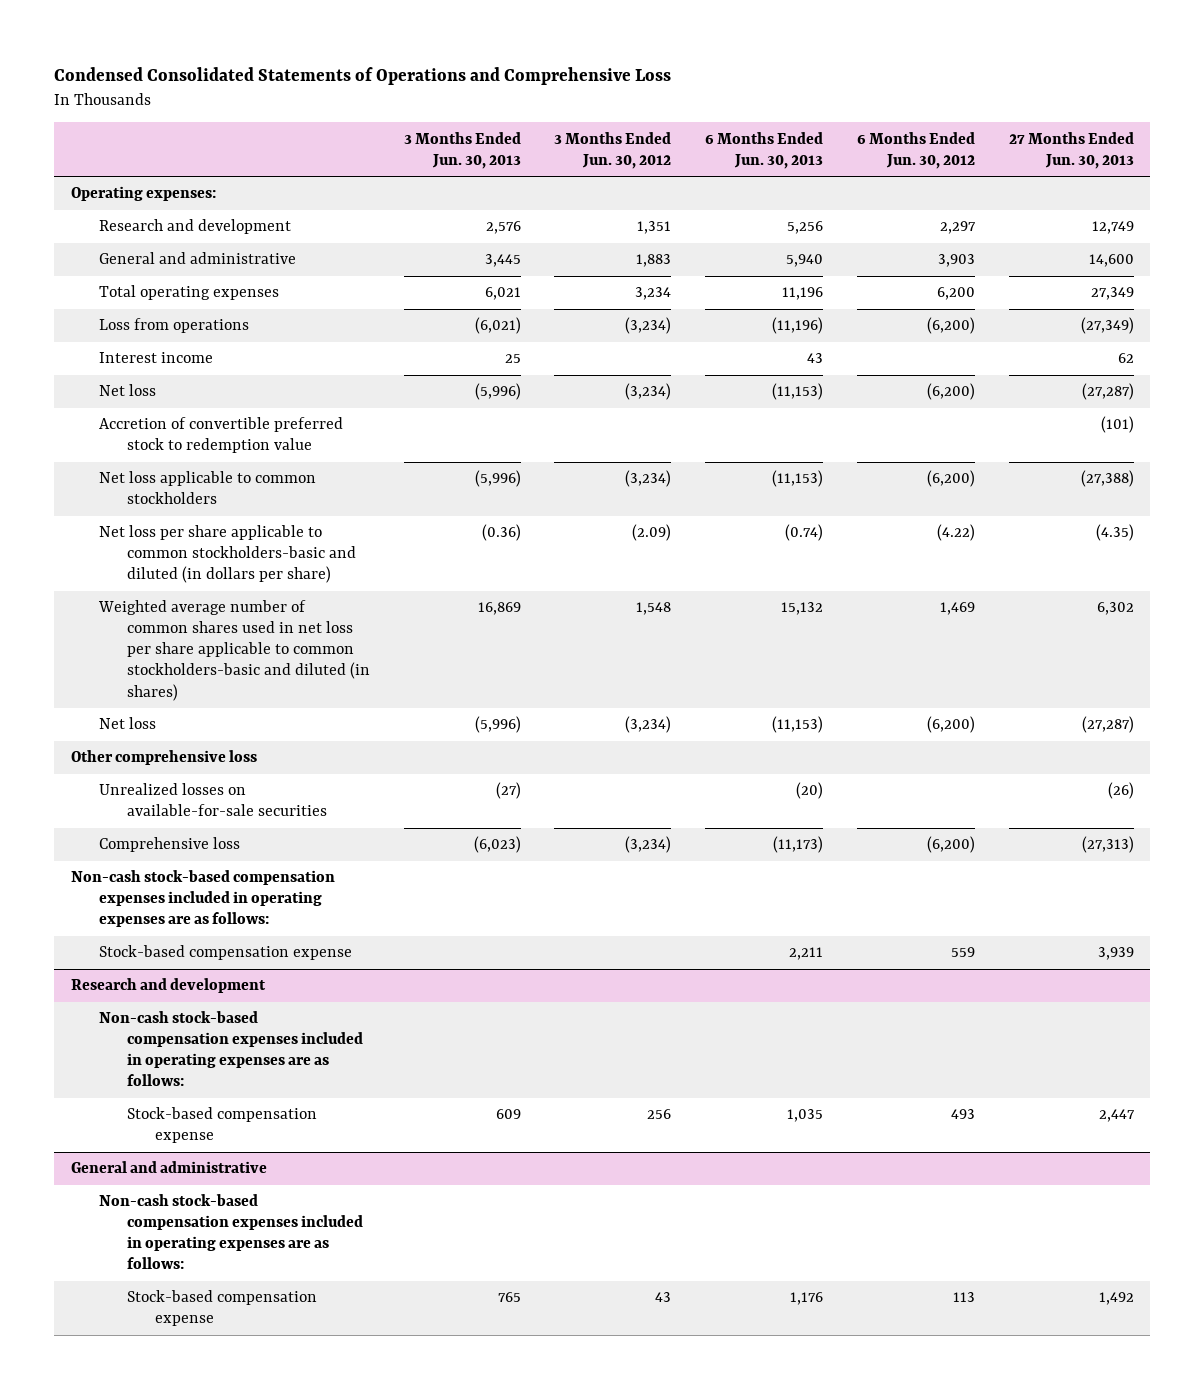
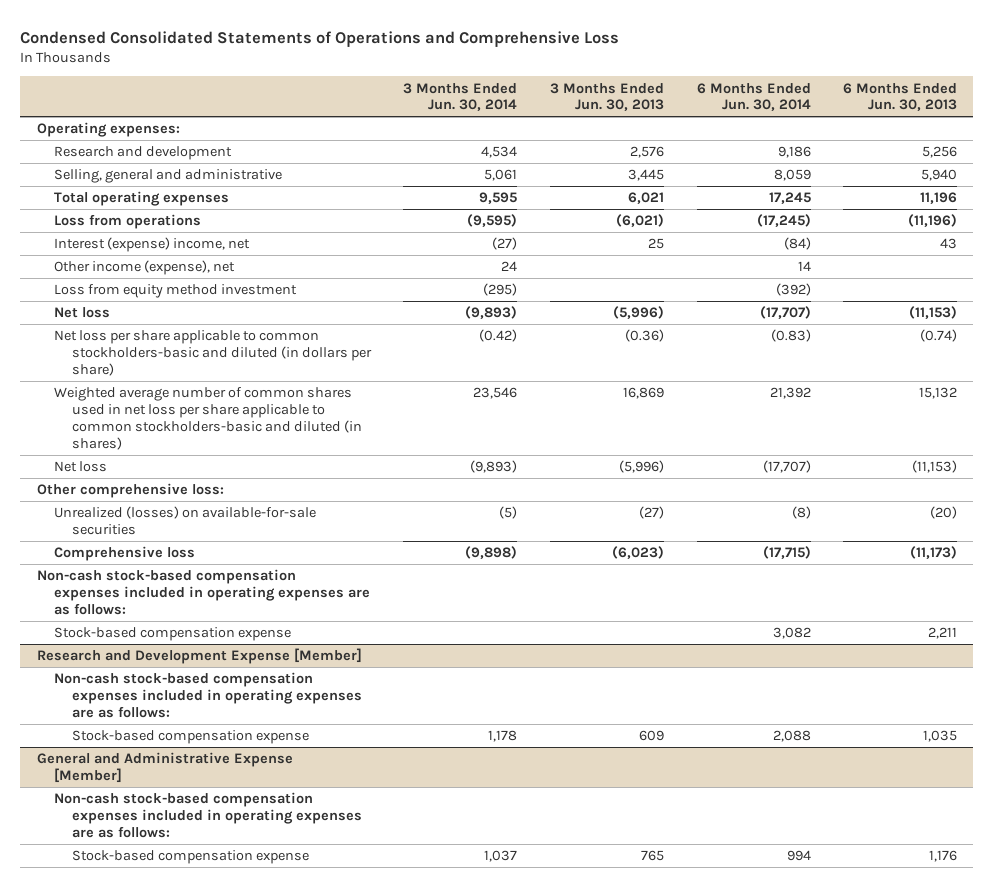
- | 3 Months Ended Jun. 30, 2013 | 3 Months Ended Jun. 30, 2012 | 6 Months Ended Jun. 30, 2013 | 6 Months Ended Jun. 30, 2012 | 27 Months Ended Jun. 30, 2013
+ | 3 Months Ended Jun. 30, 2014 | 3 Months Ended Jun. 30, 2013 | 6 Months Ended Jun. 30, 2014 | 6 Months Ended Jun. 30, 2013
- General and administrative | 3,445 | 1,883 | 5,940 | 3,903 | 14,600
+ Selling, general and administrative | 5,061 | 3,445 | 8,059 | 5,940
- Interest income | 25 | | 43 | | 62
+ Interest (expense) income, net | (27) | 25 | (84) | 43
+ Other income (expense), net | 24 | | 14 |
+ Loss from equity method investment | (295) | | (392) |
- Accretion of convertible preferred stock to redemption value | | | | | (101)
- Net loss applicable to common stockholders | (5,996) | (3,234) | (11,153) | (6,200) | (27,388)
- Other comprehensive loss
- Unrealized losses on available-for-sale securities | (27) | | (20) | | (26)
+ Other comprehensive loss:
+ Unrealized (losses) on available-for-sale securities | (5) | (27) | (8) | (20)
- Research and development
+ Research and Development Expense [Member]
- General and administrative
+ General and Administrative Expense [Member]

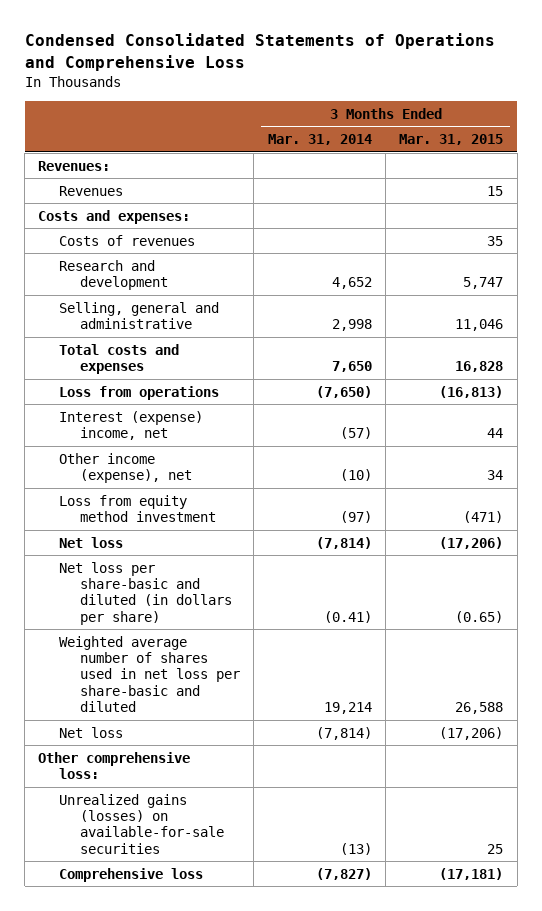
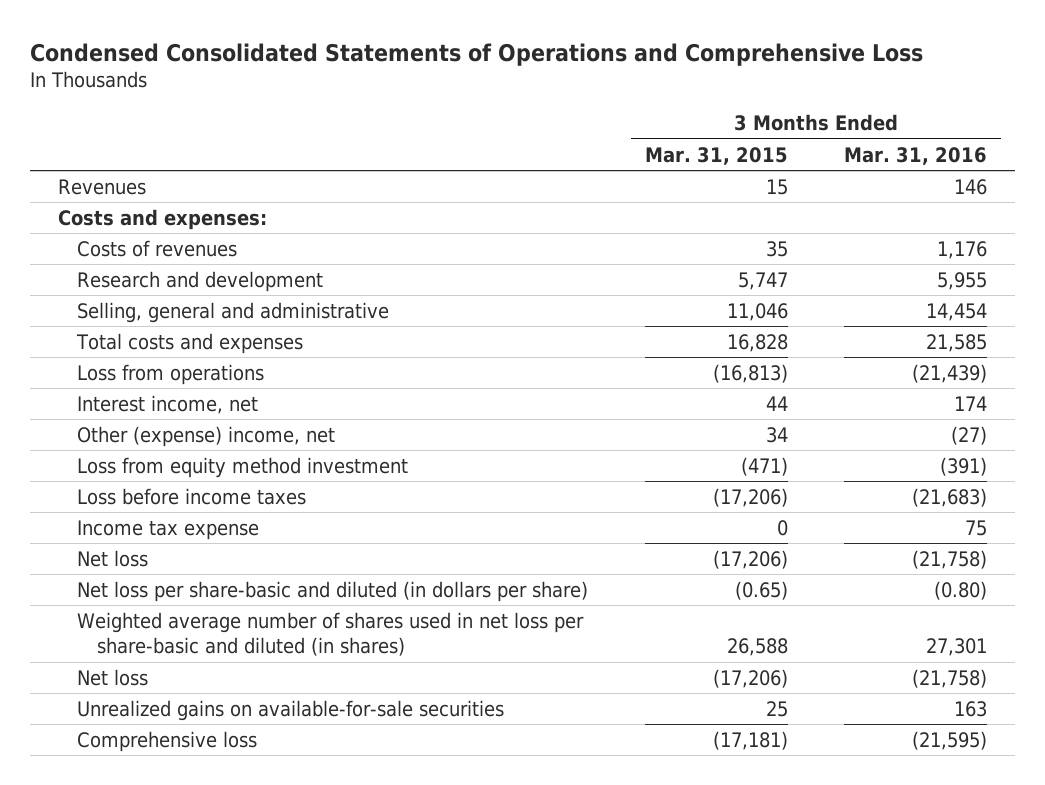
- | 3 Months Ended Mar. 31, 2014 | 3 Months Ended Mar. 31, 2015
+ | 3 Months Ended Mar. 31, 2015 | 3 Months Ended Mar. 31, 2016
- Revenues:
- Interest (expense) income, net | (57) | 44
- Other income (expense), net | (10) | 34
+ Interest income, net | 44 | 174
+ Other (expense) income, net | 34 | (27)
+ Loss before income taxes | (17,206) | (21,683)
+ Income tax expense | 0 | 75
- Weighted average number of shares used in net loss per share-basic and diluted | 19,214 | 26,588
+ Weighted average number of shares used in net loss per share-basic and diluted (in shares) | 26,588 | 27,301
- Other comprehensive loss:
- Unrealized gains (losses) on available-for-sale securities | (13) | 25
+ Unrealized gains on available-for-sale securities | 25 | 163

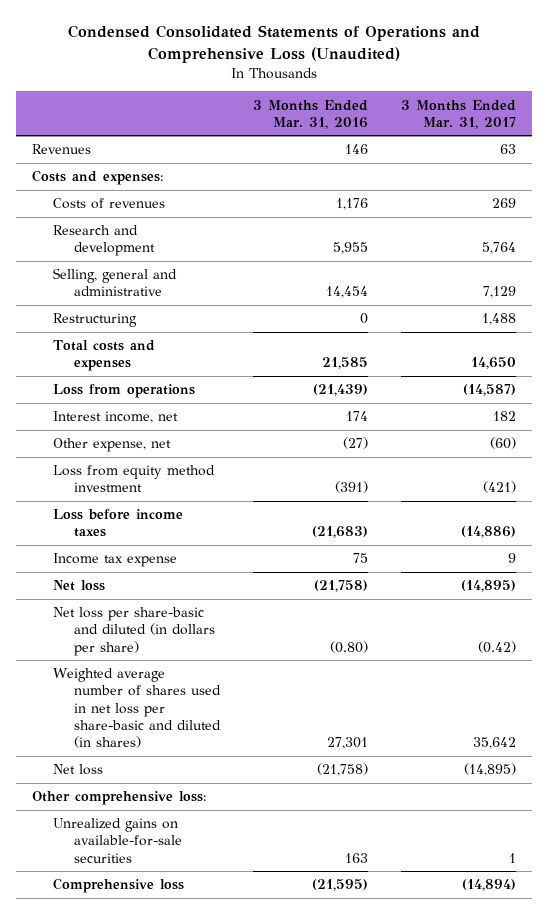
- Condensed Consolidated Statements of Operations and Comprehensive Loss
+ Condensed Consolidated Statements of Operations and Comprehensive Loss (Unaudited)
- | 3 Months Ended Mar. 31, 2015 | 3 Months Ended Mar. 31, 2016
+ | 3 Months Ended Mar. 31, 2016 | 3 Months Ended Mar. 31, 2017
+ Restructuring | 0 | 1,488
- Other (expense) income, net | 34 | (27)
+ Other expense, net | (27) | (60)
+ Other comprehensive loss:

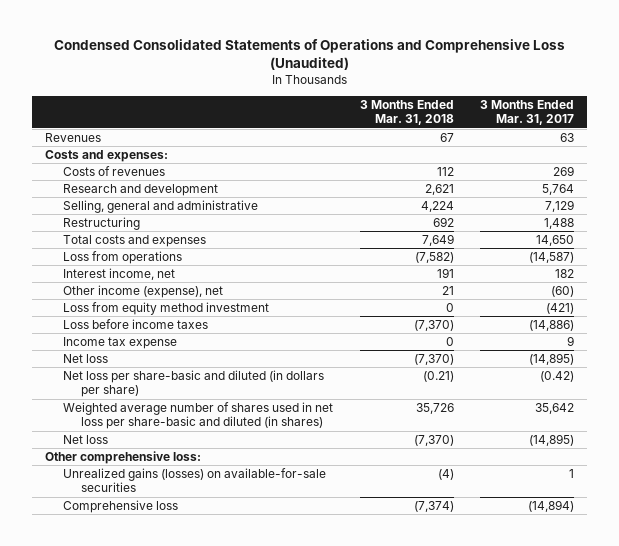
- | 3 Months Ended Mar. 31, 2016 | 3 Months Ended Mar. 31, 2017
+ | 3 Months Ended Mar. 31, 2018 | 3 Months Ended Mar. 31, 2017
- Other expense, net | (27) | (60)
+ Other income (expense), net | 21 | (60)
- Unrealized gains on available-for-sale securities | 163 | 1
+ Unrealized gains (losses) on available-for-sale securities | (4) | 1

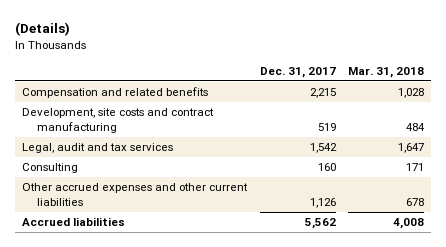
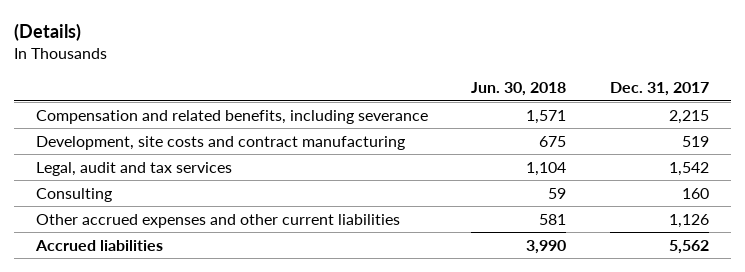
- | Dec. 31, 2017 | Mar. 31, 2018
+ | Jun. 30, 2018 | Dec. 31, 2017
- Compensation and related benefits | 2,215 | 1,028
+ Compensation and related benefits, including severance | 1,571 | 2,215

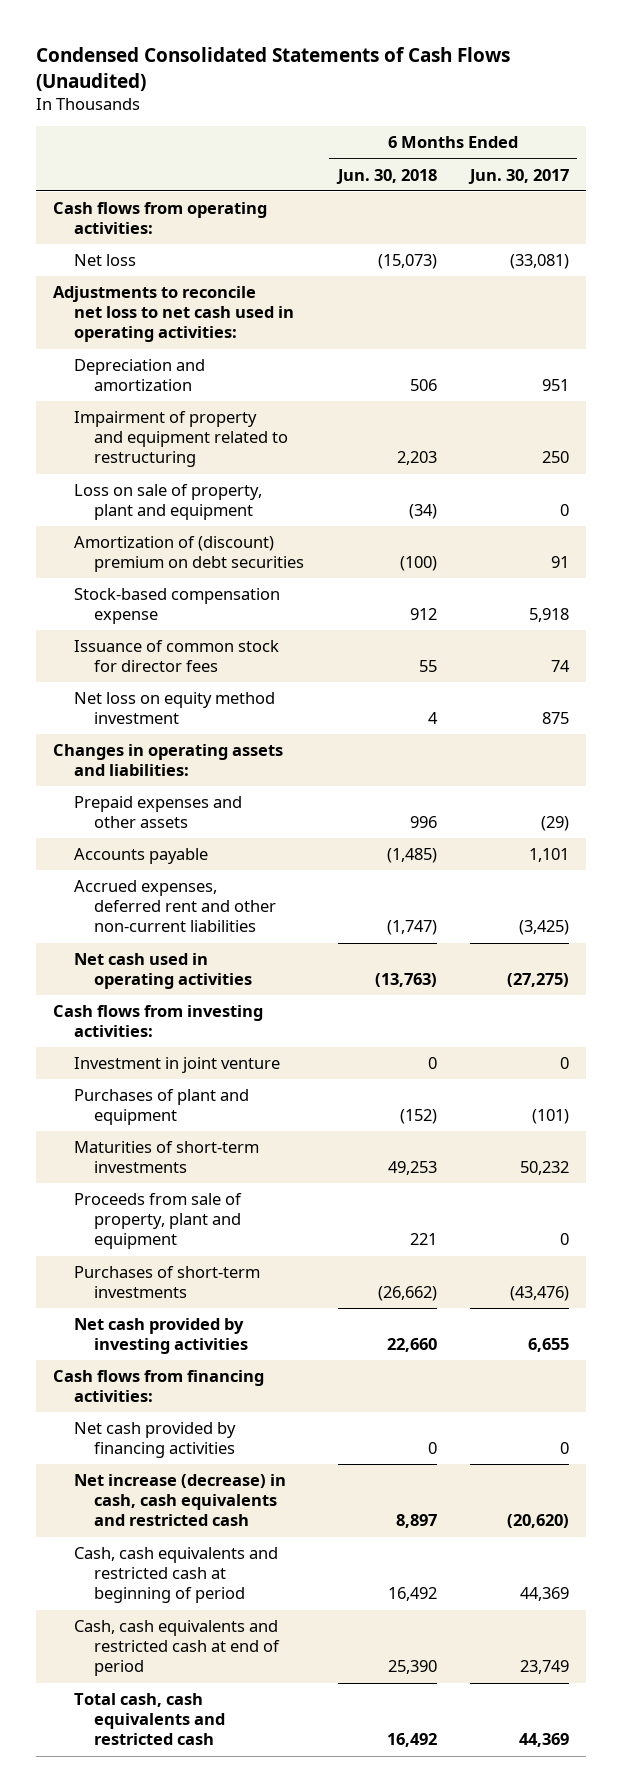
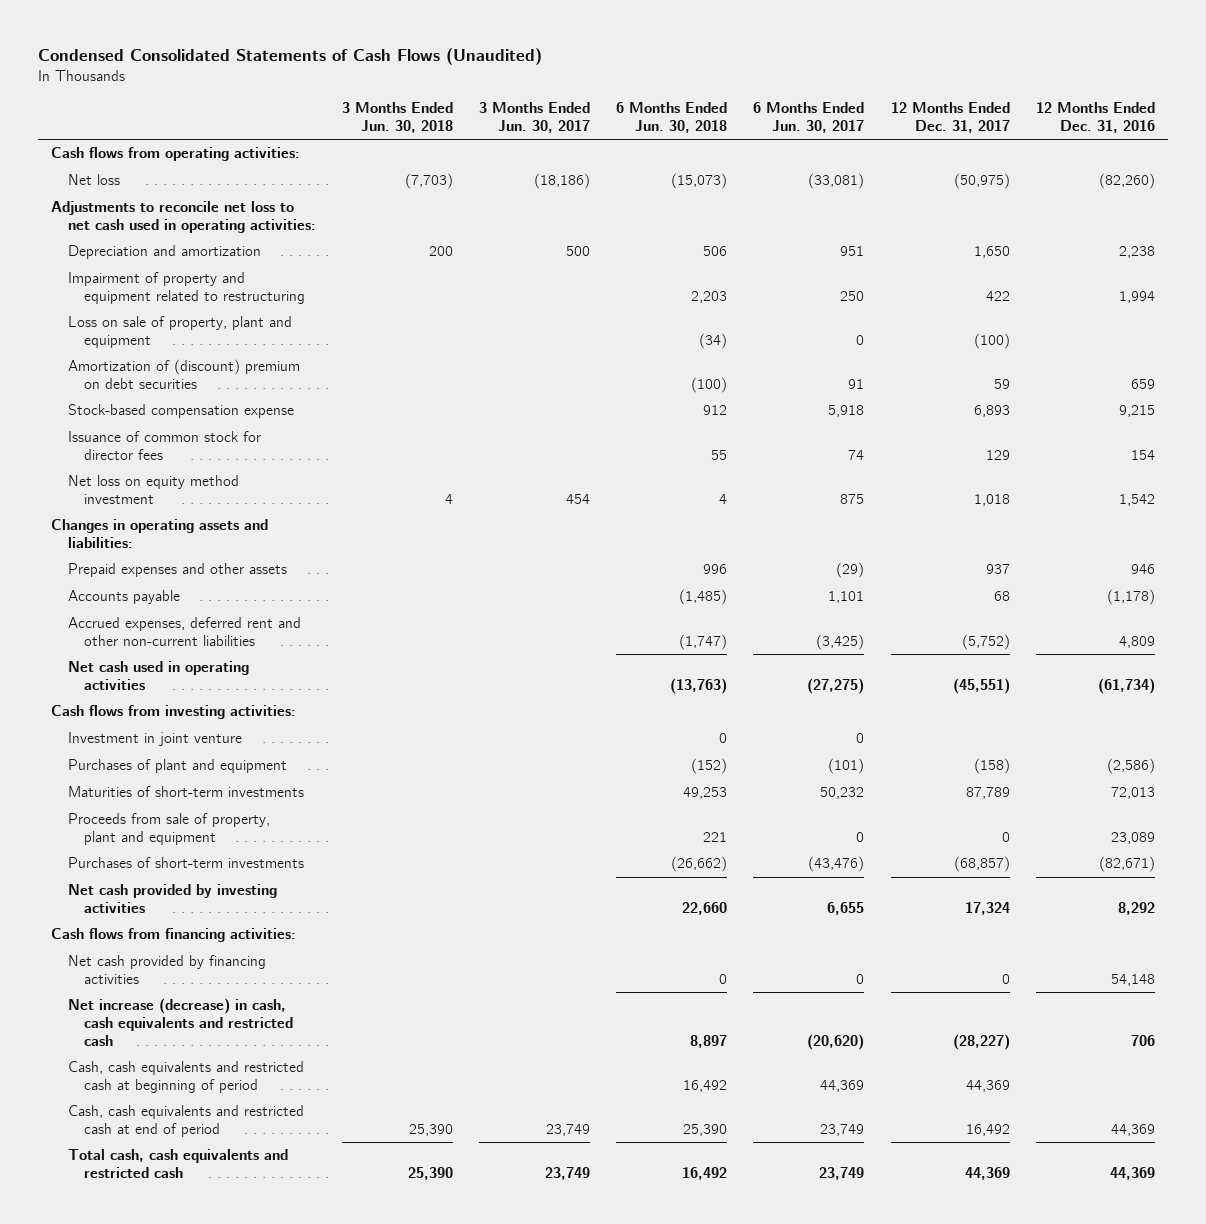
- | 6 Months Ended Jun. 30, 2018 | 6 Months Ended Jun. 30, 2017
+ | 3 Months Ended Jun. 30, 2018 | 3 Months Ended Jun. 30, 2017 | 6 Months Ended Jun. 30, 2018 | 6 Months Ended Jun. 30, 2017 | 12 Months Ended Dec. 31, 2017 | 12 Months Ended Dec. 31, 2016
- Total cash, cash equivalents and restricted cash | 16,492 | 44,369
+ Total cash, cash equivalents and restricted cash | 25,390 | 23,749 | 16,492 | 23,749 | 44,369 | 44,369

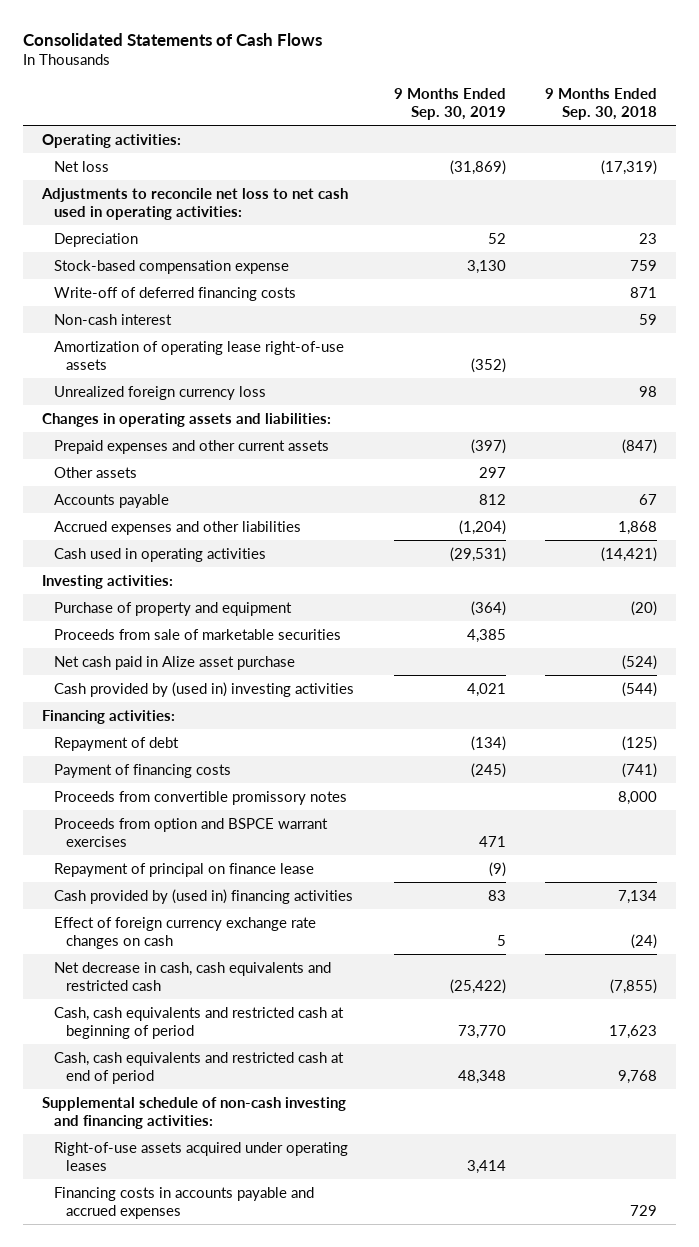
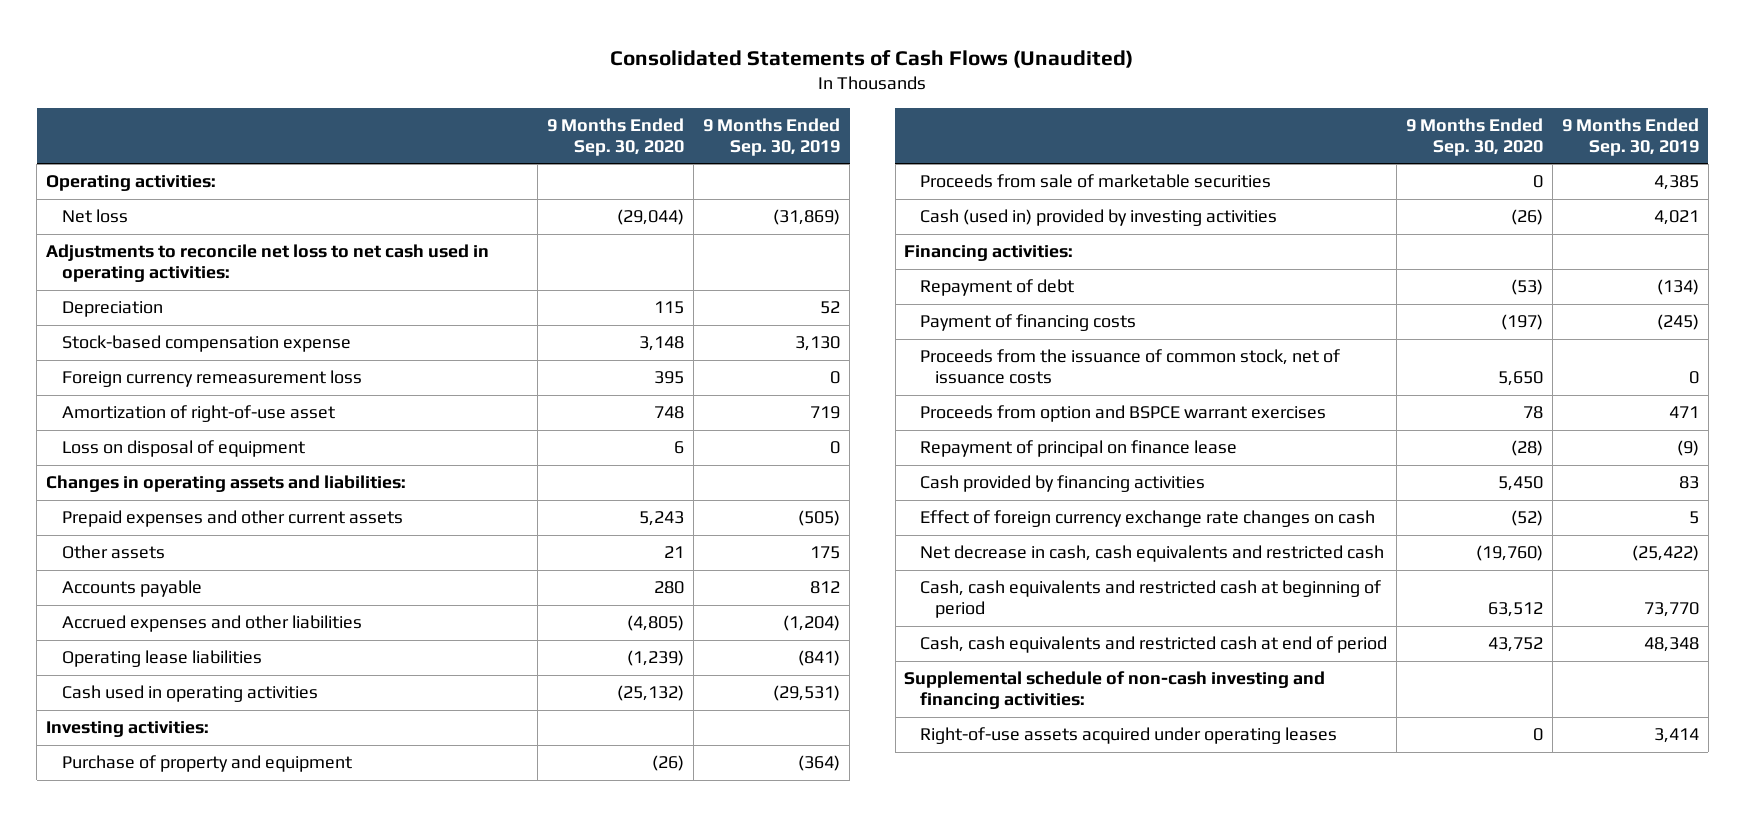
- Consolidated Statements of Cash Flows
+ Consolidated Statements of Cash Flows (Unaudited)
- | 9 Months Ended Sep. 30, 2019 | 9 Months Ended Sep. 30, 2018
+ | 9 Months Ended Sep. 30, 2020 | 9 Months Ended Sep. 30, 2019
- Write-off of deferred financing costs | | 871
- Non-cash interest | | 59
- Amortization of operating lease right-of-use assets | (352) |
- Unrealized foreign currency loss | | 98
+ Foreign currency remeasurement loss | 395 | 0
+ Amortization of right-of-use asset | 748 | 719
+ Loss on disposal of equipment | 6 | 0
- Prepaid expenses and other current assets | (397) | (847)
- Other assets | 297 |
+ Prepaid expenses and other current assets | 5,243 | (505)
+ Other assets | 21 | 175
+ Operating lease liabilities | (1,239) | (841)
- Net cash paid in Alize asset purchase | | (524)
- Cash provided by (used in) investing activities | 4,021 | (544)
+ Cash (used in) provided by investing activities | (26) | 4,021
- Proceeds from convertible promissory notes | | 8,000
+ Proceeds from the issuance of common stock, net of issuance costs | 5,650 | 0
- Cash provided by (used in) financing activities | 83 | 7,134
+ Cash provided by financing activities | 5,450 | 83
- Financing costs in accounts payable and accrued expenses | | 729

